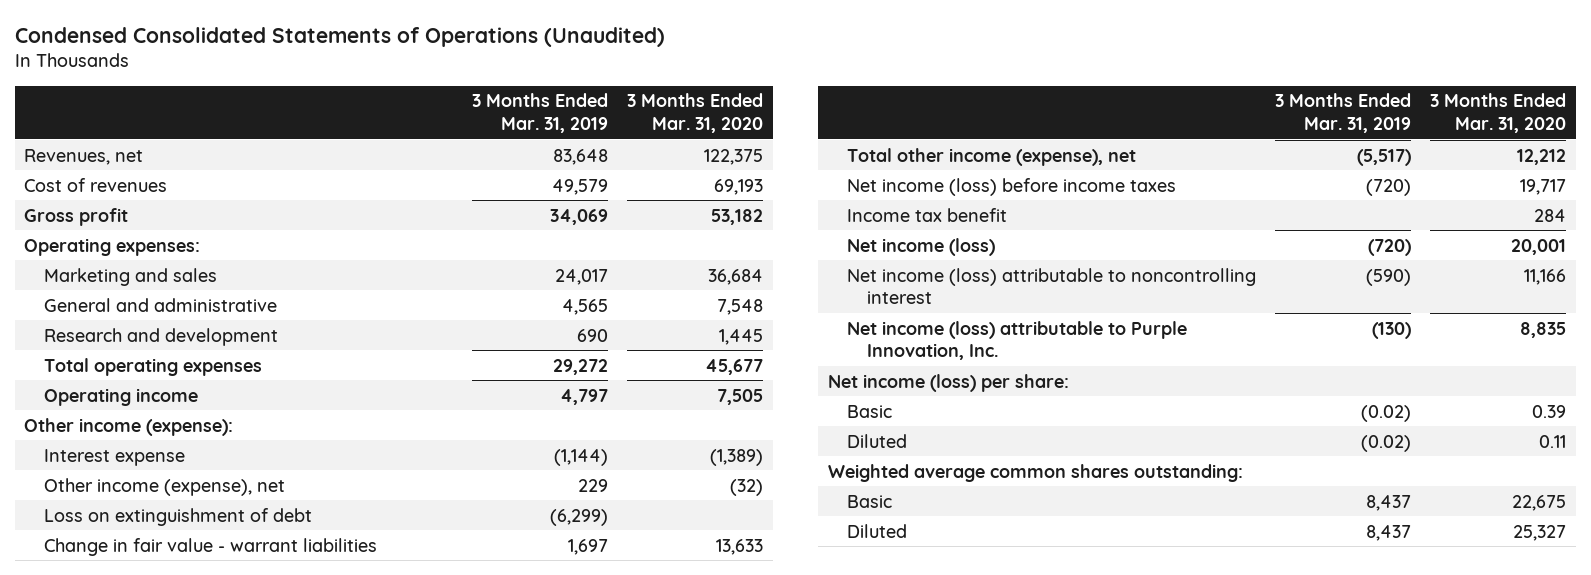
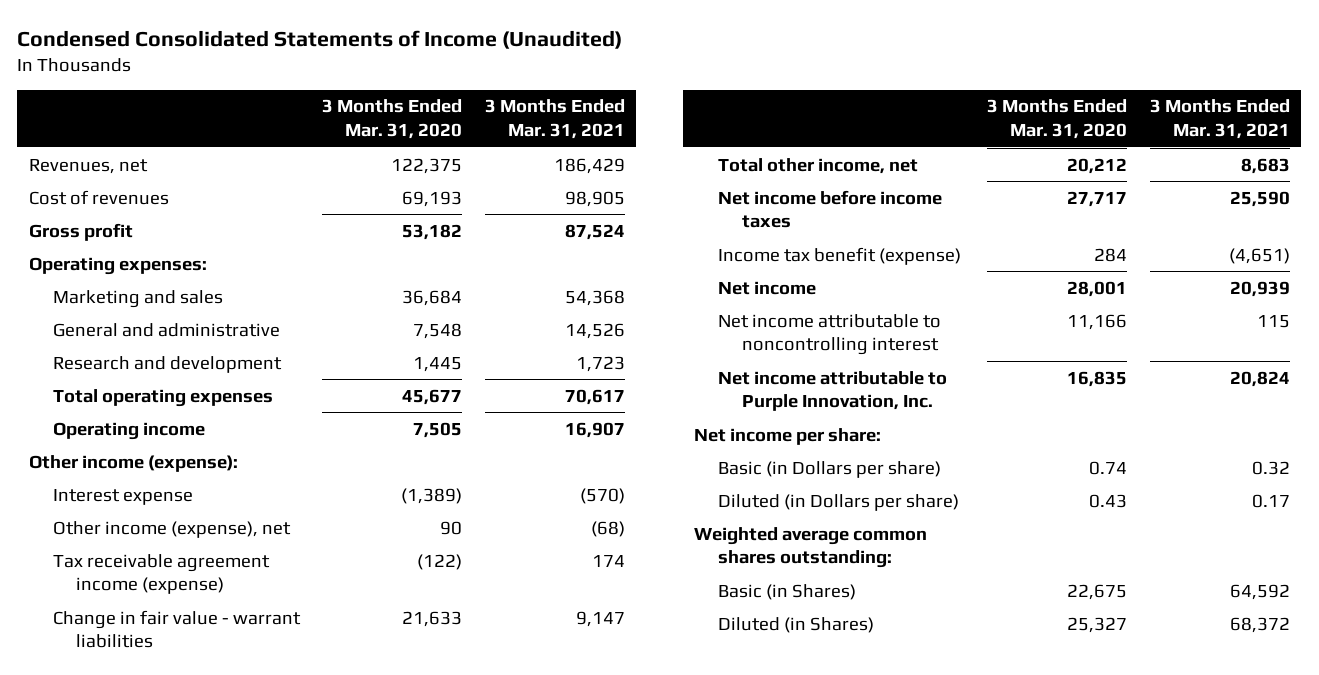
- Condensed Consolidated Statements of Operations (Unaudited)
+ Condensed Consolidated Statements of Income (Unaudited)
- | 3 Months Ended Mar. 31, 2019 | 3 Months Ended Mar. 31, 2020
+ | 3 Months Ended Mar. 31, 2020 | 3 Months Ended Mar. 31, 2021
- Other income (expense), net | 229 | (32)
- Loss on extinguishment of debt | (6,299) |
- Change in fair value - warrant liabilities | 1,697 | 13,633
- Total other income (expense), net | (5,517) | 12,212
- Net income (loss) before income taxes | (720) | 19,717
- Income tax benefit | | 284
- Net income (loss) | (720) | 20,001
- Net income (loss) attributable to noncontrolling interest | (590) | 11,166
- Net income (loss) attributable to Purple Innovation, Inc. | (130) | 8,835
- Net income (loss) per share:
- Basic | (0.02) | 0.39
- Diluted | (0.02) | 0.11
+ Other income (expense), net | 90 | (68)
+ Tax receivable agreement income (expense) | (122) | 174
+ Change in fair value - warrant liabilities | 21,633 | 9,147
+ Total other income, net | 20,212 | 8,683
+ Net income before income taxes | 27,717 | 25,590
+ Income tax benefit (expense) | 284 | (4,651)
+ Net income | 28,001 | 20,939
+ Net income attributable to noncontrolling interest | 11,166 | 115
+ Net income attributable to Purple Innovation, Inc. | 16,835 | 20,824
+ Net income per share:
+ Basic (in Dollars per share) | 0.74 | 0.32
+ Diluted (in Dollars per share) | 0.43 | 0.17
- Basic | 8,437 | 22,675
- Diluted | 8,437 | 25,327
+ Basic (in Shares) | 22,675 | 64,592
+ Diluted (in Shares) | 25,327 | 68,372

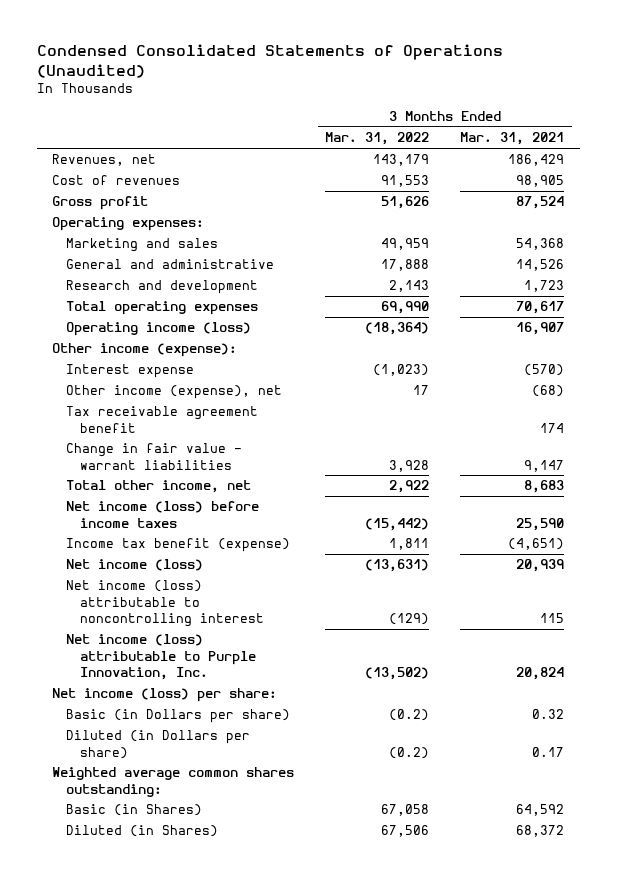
- Condensed Consolidated Statements of Income (Unaudited)
+ Condensed Consolidated Statements of Operations (Unaudited)
- | 3 Months Ended Mar. 31, 2020 | 3 Months Ended Mar. 31, 2021
+ | 3 Months Ended Mar. 31, 2022 | 3 Months Ended Mar. 31, 2021
- Operating income | 7,505 | 16,907
+ Operating income (loss) | (18,364) | 16,907
- Tax receivable agreement income (expense) | (122) | 174
+ Tax receivable agreement benefit | | 174
- Net income before income taxes | 27,717 | 25,590
+ Net income (loss) before income taxes | (15,442) | 25,590
- Net income | 28,001 | 20,939
- Net income attributable to noncontrolling interest | 11,166 | 115
- Net income attributable to Purple Innovation, Inc. | 16,835 | 20,824
- Net income per share:
+ Net income (loss) | (13,631) | 20,939
+ Net income (loss) attributable to noncontrolling interest | (129) | 115
+ Net income (loss) attributable to Purple Innovation, Inc. | (13,502) | 20,824
+ Net income (loss) per share:

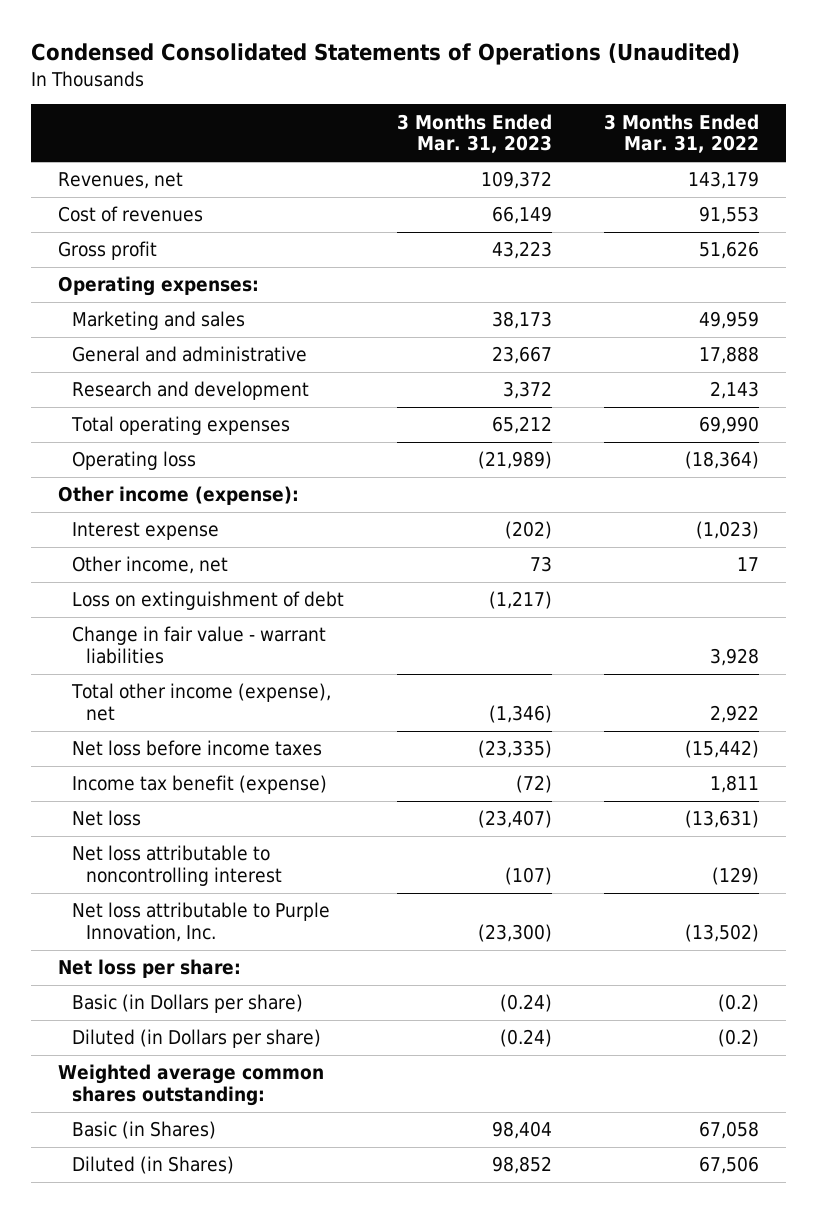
- | 3 Months Ended Mar. 31, 2022 | 3 Months Ended Mar. 31, 2021
+ | 3 Months Ended Mar. 31, 2023 | 3 Months Ended Mar. 31, 2022
- Operating income (loss) | (18,364) | 16,907
+ Operating loss | (21,989) | (18,364)
- Other income (expense), net | 17 | (68)
- Tax receivable agreement benefit | | 174
+ Other income, net | 73 | 17
+ Loss on extinguishment of debt | (1,217) |
- Total other income, net | 2,922 | 8,683
- Net income (loss) before income taxes | (15,442) | 25,590
+ Total other income (expense), net | (1,346) | 2,922
+ Net loss before income taxes | (23,335) | (15,442)
- Net income (loss) | (13,631) | 20,939
- Net income (loss) attributable to noncontrolling interest | (129) | 115
- Net income (loss) attributable to Purple Innovation, Inc. | (13,502) | 20,824
- Net income (loss) per share:
+ Net loss | (23,407) | (13,631)
+ Net loss attributable to noncontrolling interest | (107) | (129)
+ Net loss attributable to Purple Innovation, Inc. | (23,300) | (13,502)
+ Net loss per share:

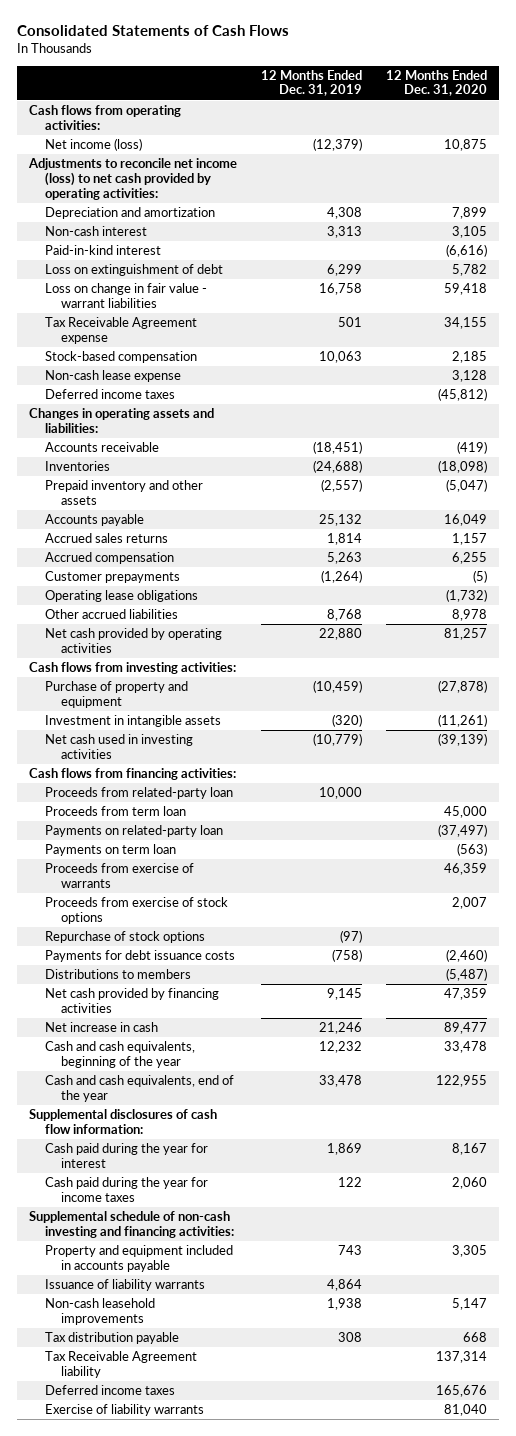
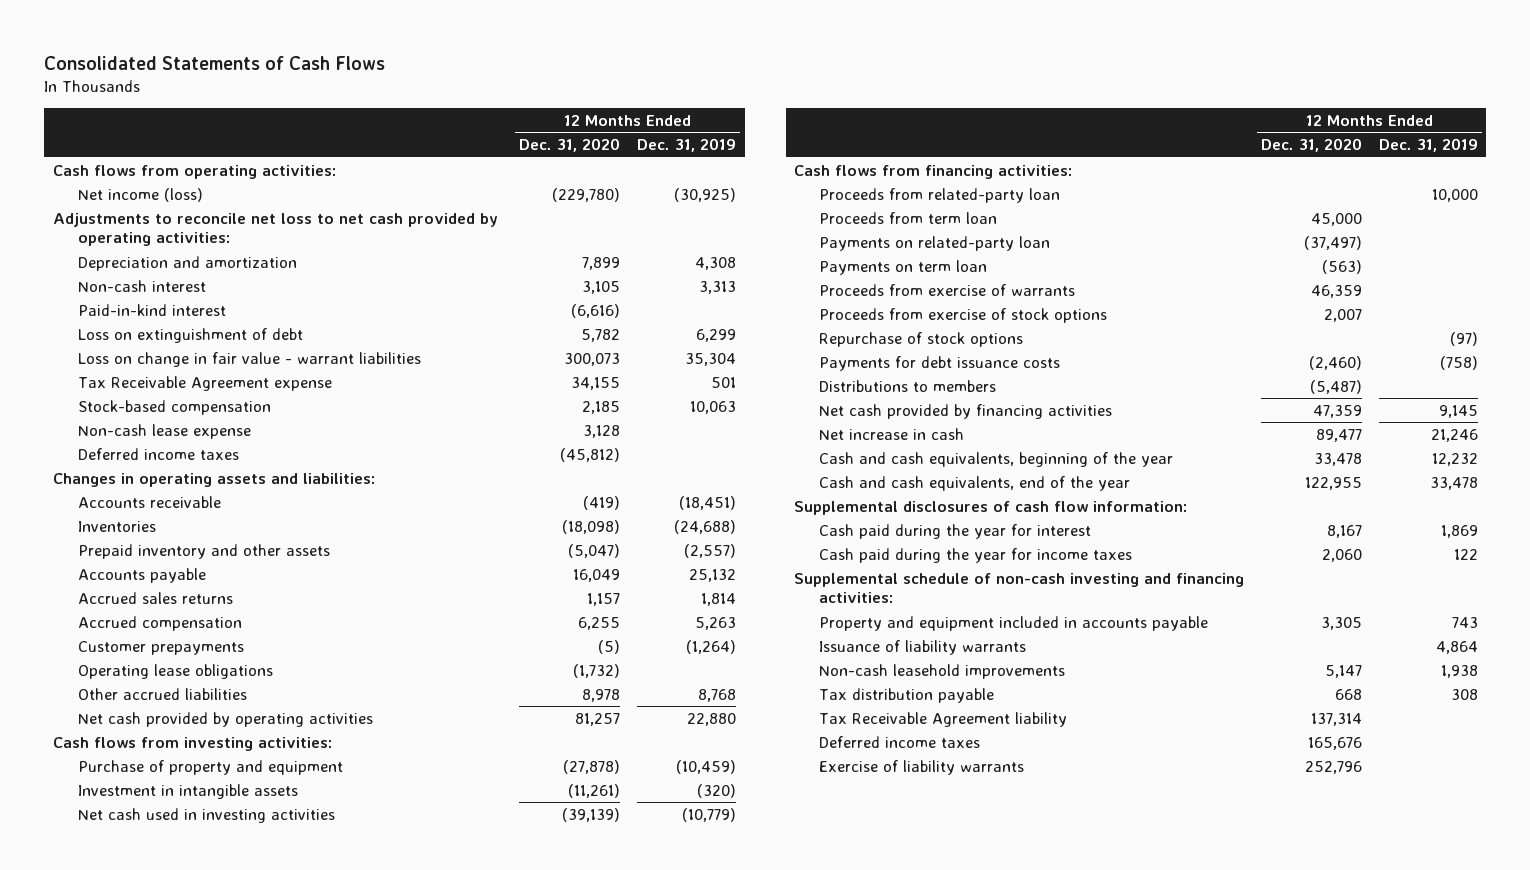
- | 12 Months Ended Dec. 31, 2019 | 12 Months Ended Dec. 31, 2020
+ | 12 Months Ended Dec. 31, 2020 | 12 Months Ended Dec. 31, 2019
- Net income (loss) | (12,379) | 10,875
- Adjustments to reconcile net income (loss) to net cash provided by operating activities:
+ Net income (loss) | (229,780) | (30,925)
+ Adjustments to reconcile net loss to net cash provided by operating activities:
- Loss on change in fair value - warrant liabilities | 16,758 | 59,418
+ Loss on change in fair value - warrant liabilities | 300,073 | 35,304
- Exercise of liability warrants | | 81,040
+ Exercise of liability warrants | 252,796 |

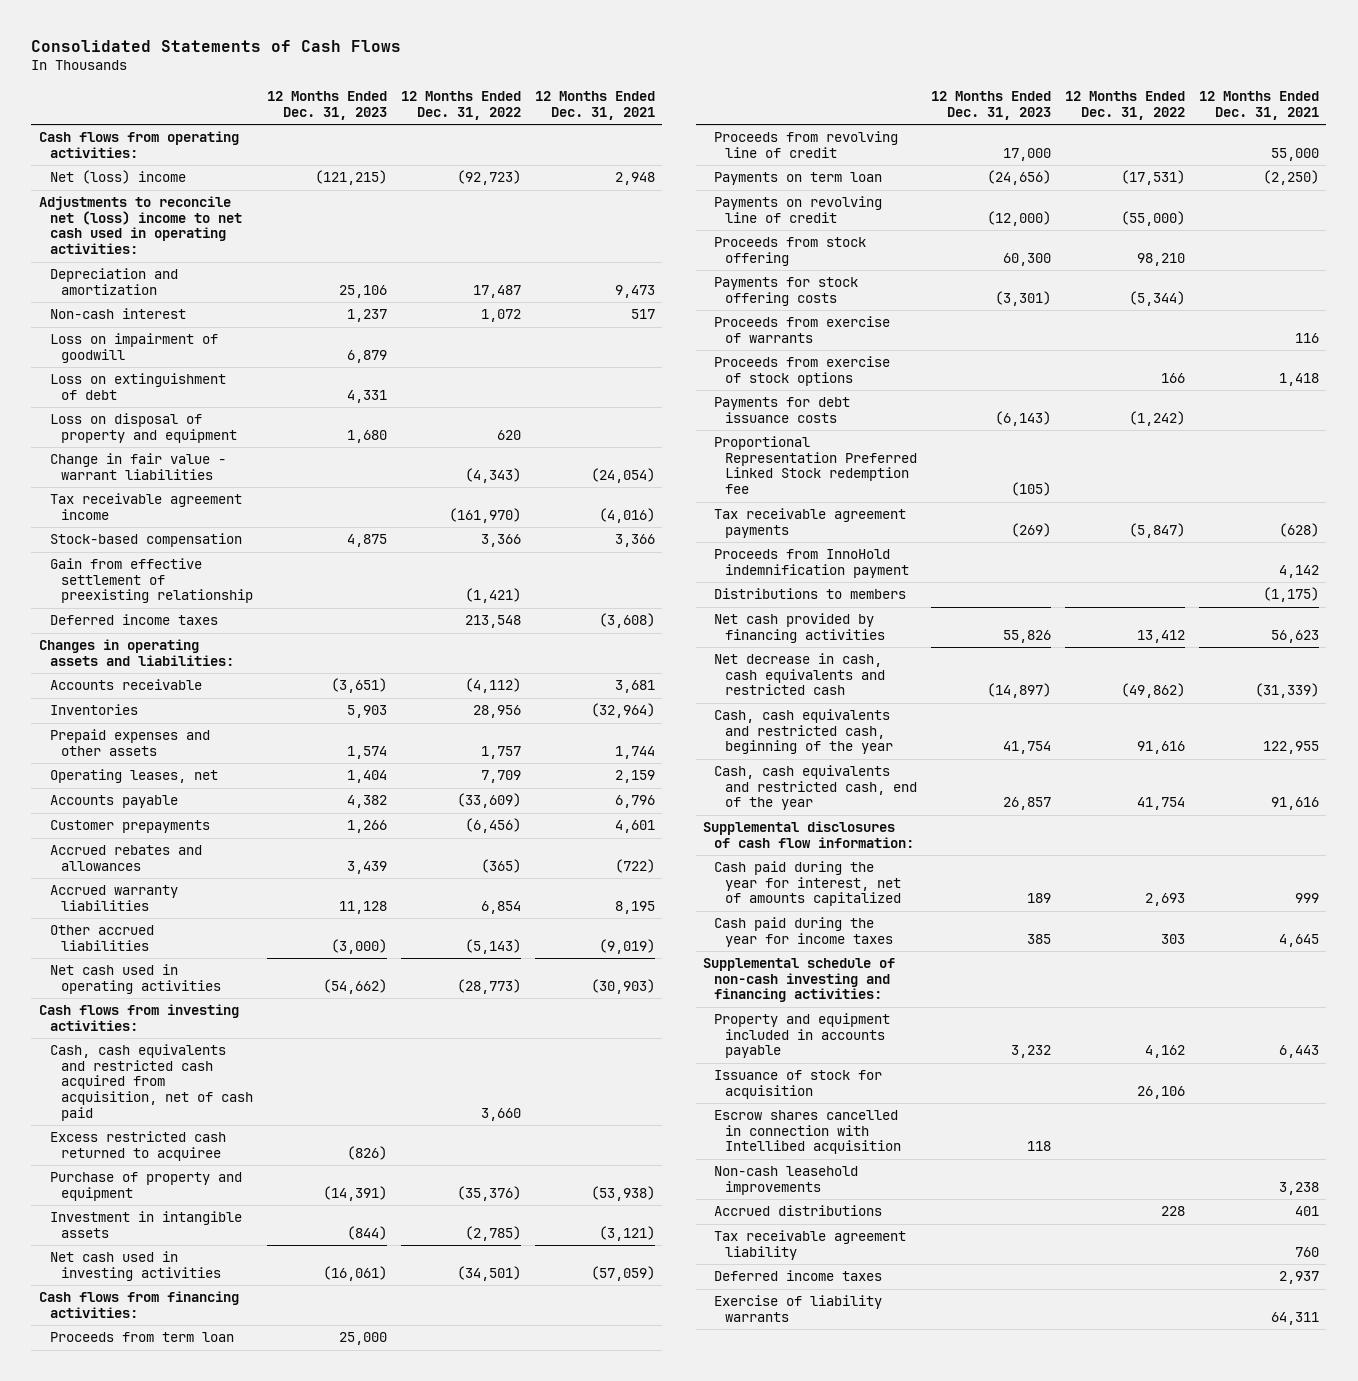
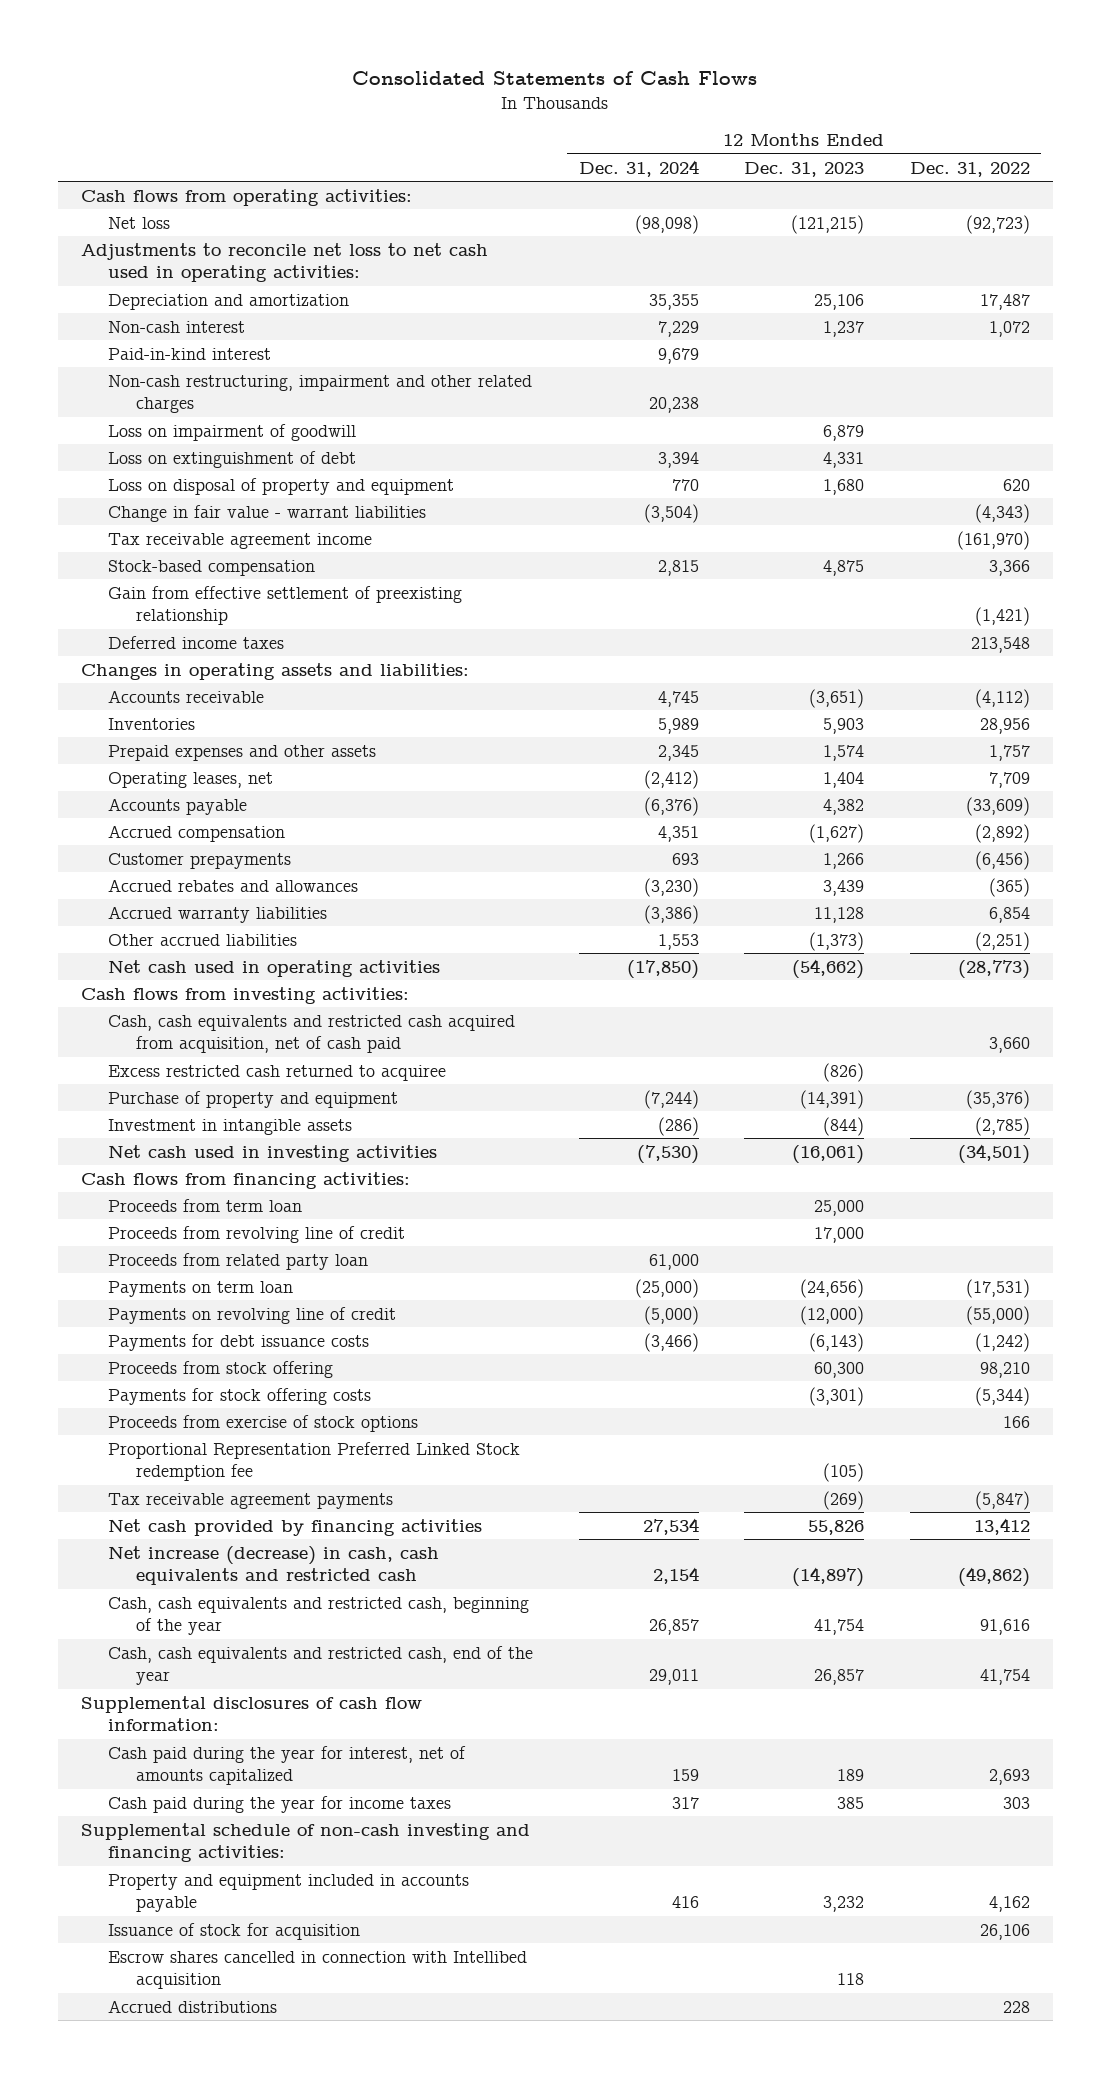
- | 12 Months Ended Dec. 31, 2023 | 12 Months Ended Dec. 31, 2022 | 12 Months Ended Dec. 31, 2021
+ | 12 Months Ended Dec. 31, 2024 | 12 Months Ended Dec. 31, 2023 | 12 Months Ended Dec. 31, 2022
- Net (loss) income | (121,215) | (92,723) | 2,948
- Adjustments to reconcile net (loss) income to net cash used in operating activities:
+ Net loss | (98,098) | (121,215) | (92,723)
+ Adjustments to reconcile net loss to net cash used in operating activities:
+ Paid-in-kind interest | 9,679 | |
+ Non-cash restructuring, impairment and other related charges | 20,238 | |
+ Accrued compensation | 4,351 | (1,627) | (2,892)
- Other accrued liabilities | (3,000) | (5,143) | (9,019)
+ Other accrued liabilities | 1,553 | (1,373) | (2,251)
+ Proceeds from related party loan | 61,000 | |
moved up: Payments for debt issuance costs | (3,466) | (6,143) | (1,242)
- Proceeds from exercise of warrants | | | 116
- Proceeds from InnoHold indemnification payment | | | 4,142
- Distributions to members | | | (1,175)
- Net decrease in cash, cash equivalents and restricted cash | (14,897) | (49,862) | (31,339)
+ Net increase (decrease) in cash, cash equivalents and restricted cash | 2,154 | (14,897) | (49,862)
- Non-cash leasehold improvements | | | 3,238
- Tax receivable agreement liability | | | 760
- Deferred income taxes | | | 2,937
- Exercise of liability warrants | | | 64,311

